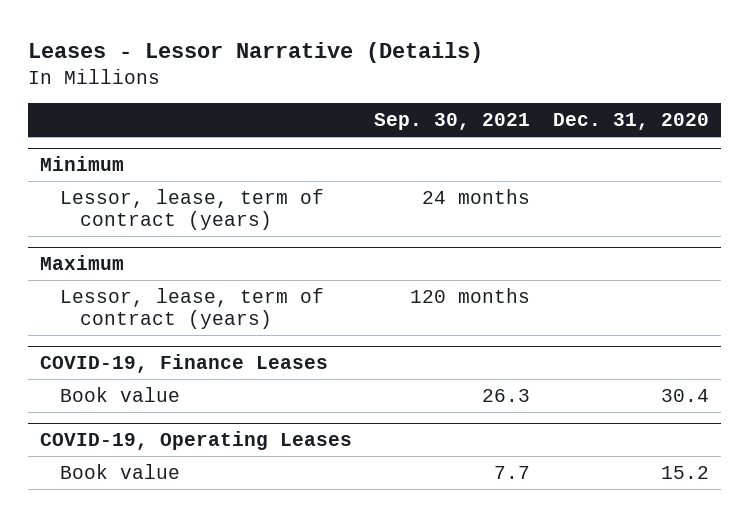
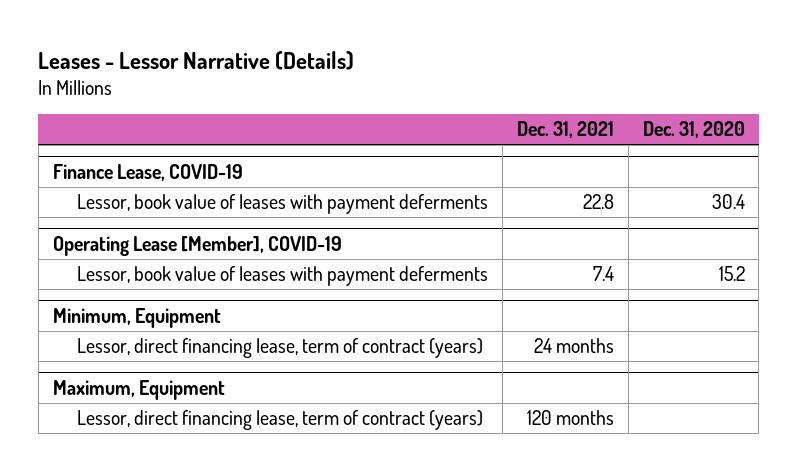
- | Sep. 30, 2021 | Dec. 31, 2020
+ | Dec. 31, 2021 | Dec. 31, 2020
- Minimum
- Lessor, lease, term of contract (years) | 24 months |
- Maximum
- Lessor, lease, term of contract (years) | 120 months |
- COVID-19, Finance Leases
- Book value | 26.3 | 30.4
- COVID-19, Operating Leases
- Book value | 7.7 | 15.2
+ Finance Lease, COVID-19
+ Lessor, book value of leases with payment deferments | 22.8 | 30.4
+ Operating Lease [Member], COVID-19
+ Lessor, book value of leases with payment deferments | 7.4 | 15.2
+ Minimum, Equipment
+ Lessor, direct financing lease, term of contract (years) | 24 months |
+ Maximum, Equipment
+ Lessor, direct financing lease, term of contract (years) | 120 months |

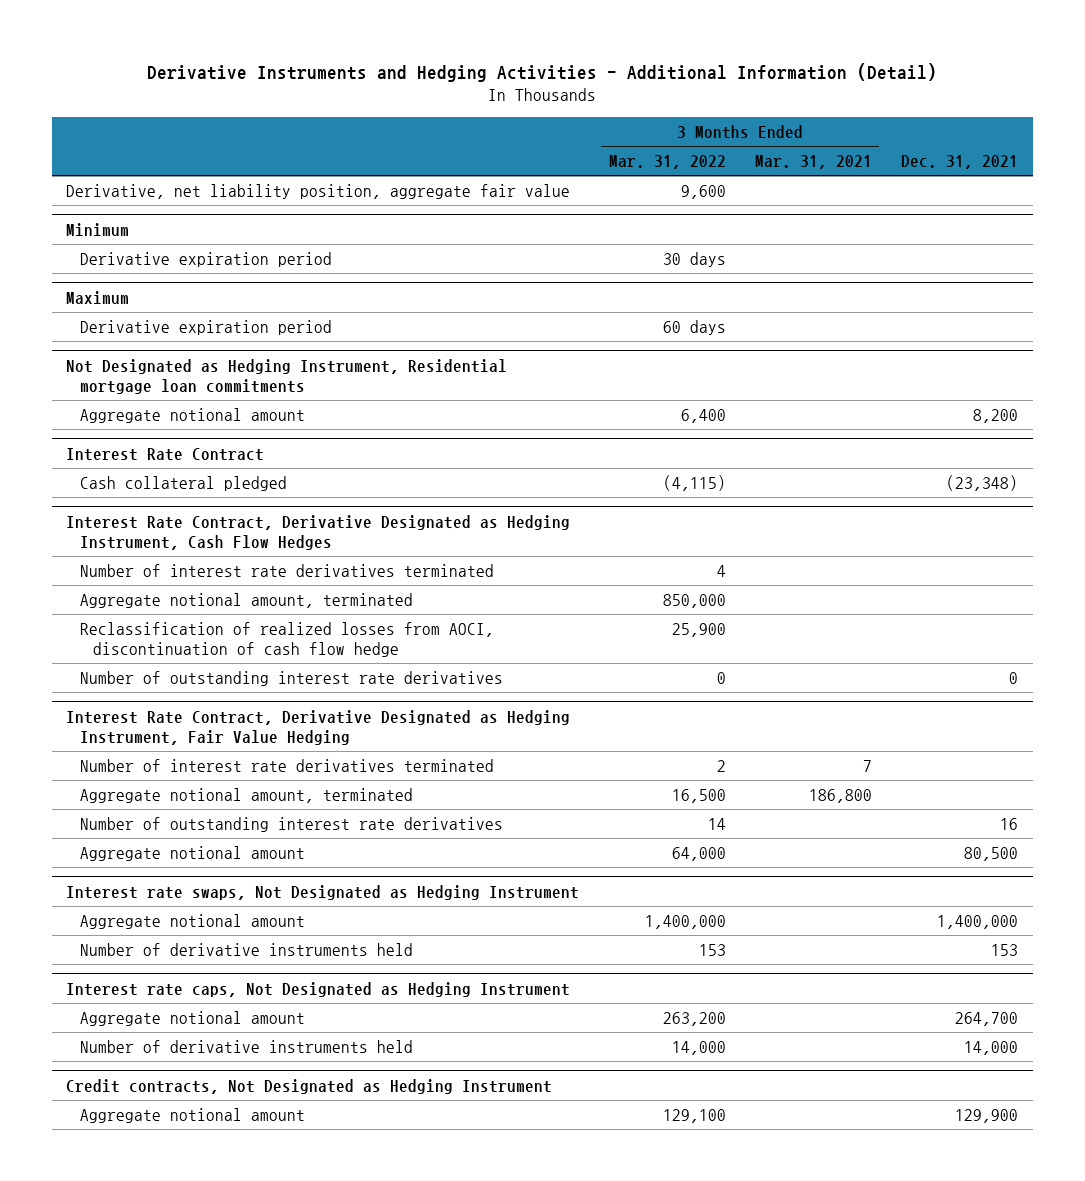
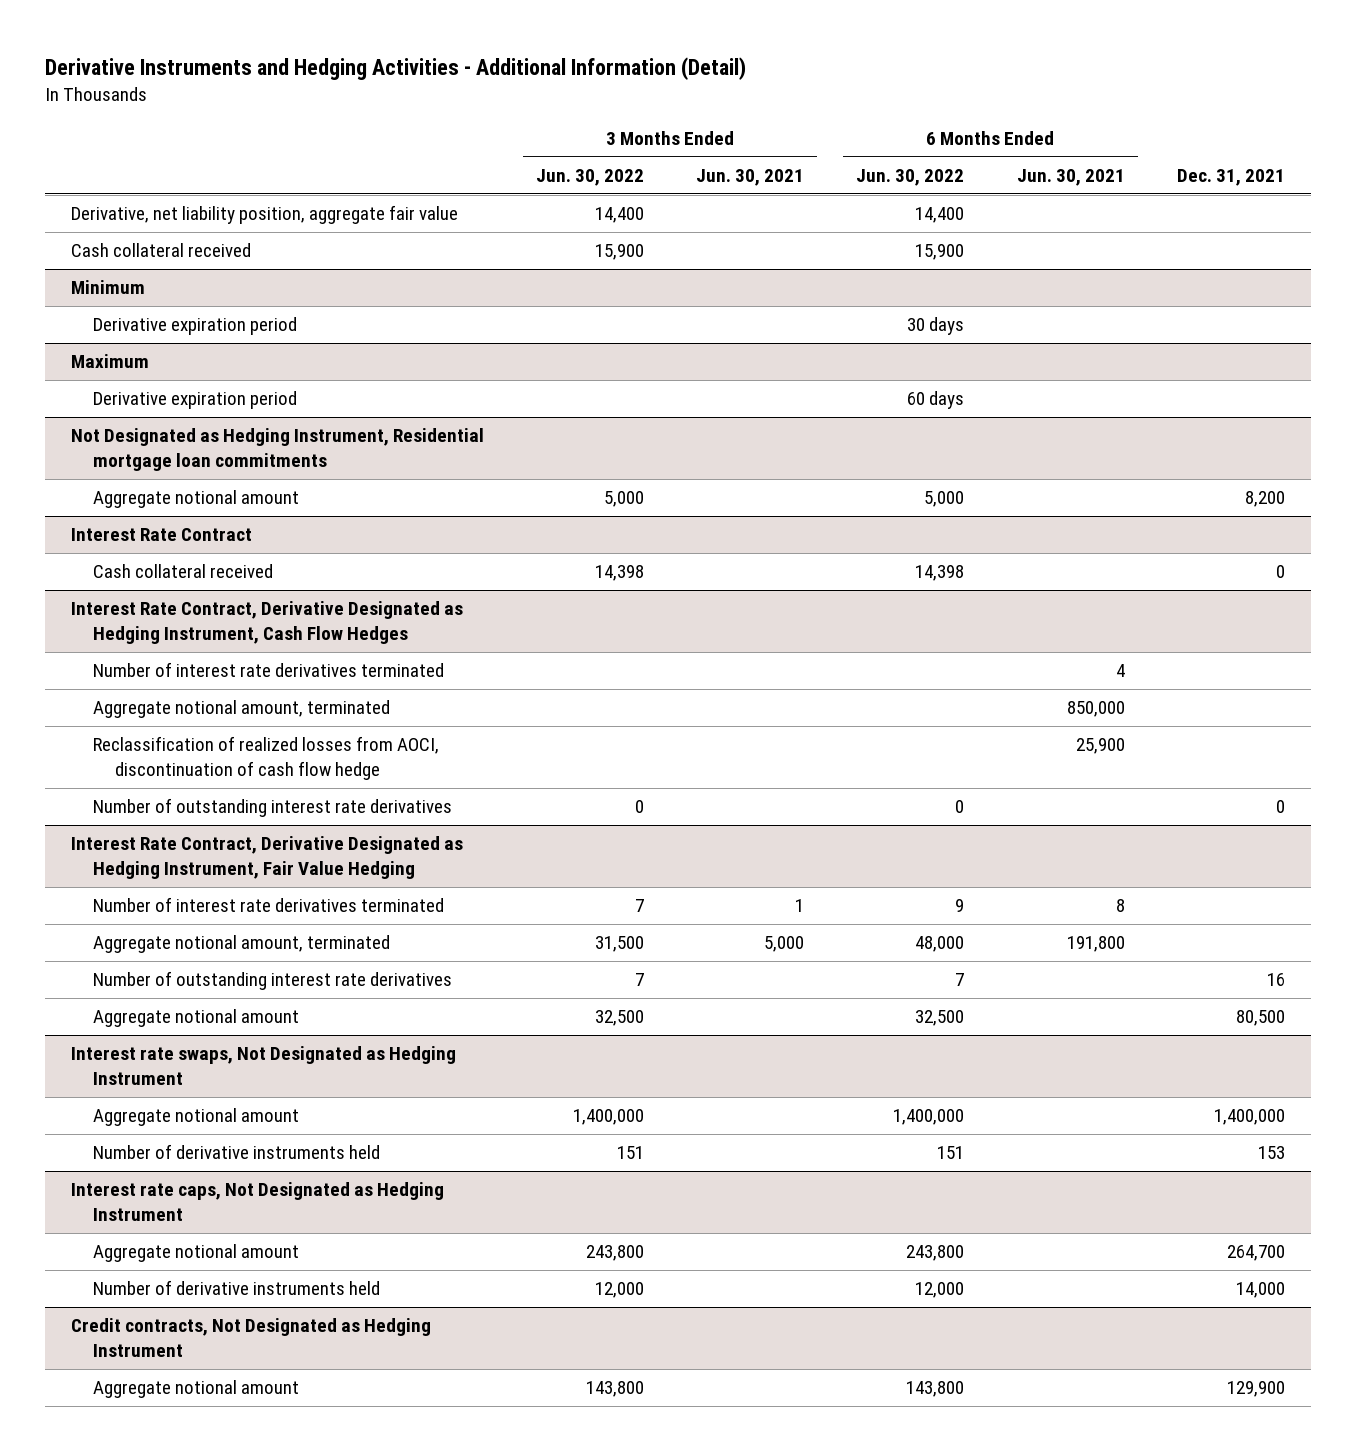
- | 3 Months Ended Mar. 31, 2022 | 3 Months Ended Mar. 31, 2021 | Dec. 31, 2021
+ | 3 Months Ended Jun. 30, 2022 | 3 Months Ended Jun. 30, 2021 | 6 Months Ended Jun. 30, 2022 | 6 Months Ended Jun. 30, 2021 | Dec. 31, 2021
+ Cash collateral received | 15,900 | | 15,900 | |
@ Interest Rate Contract
- Cash collateral pledged | (4,115) | | (23,348)
+ Cash collateral received | 14,398 | | 14,398 | | 0

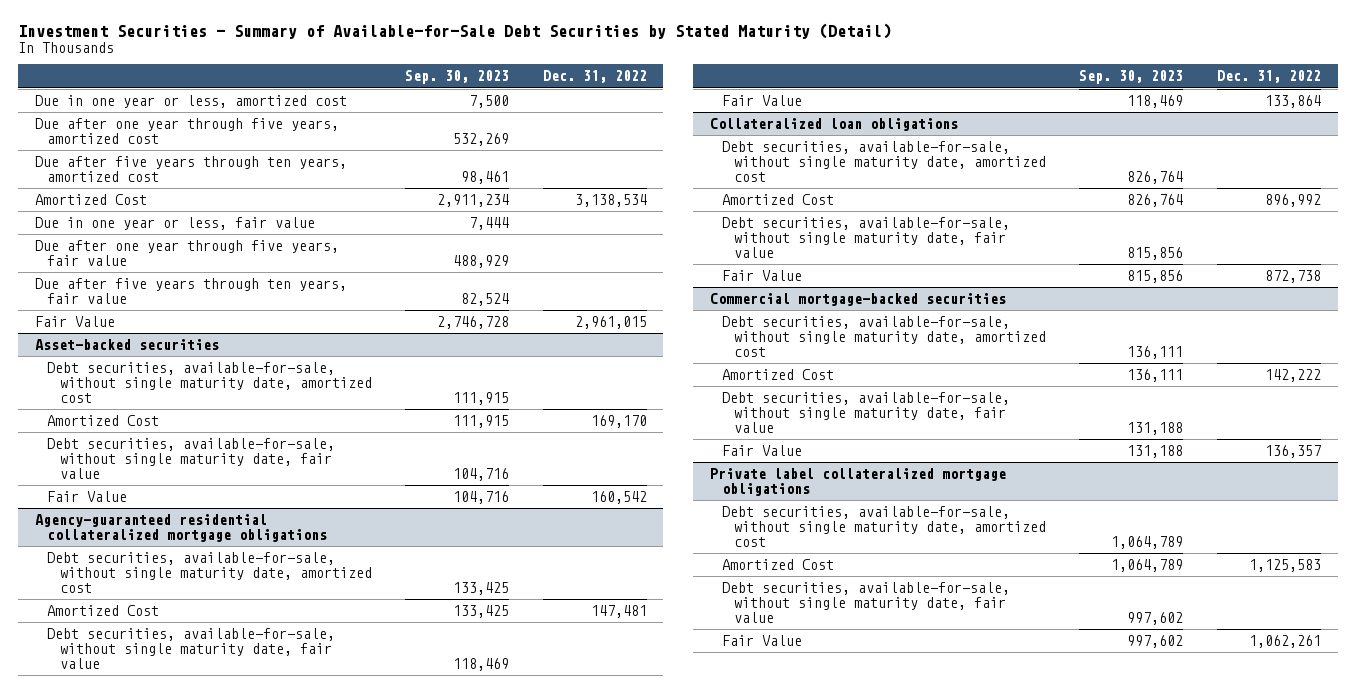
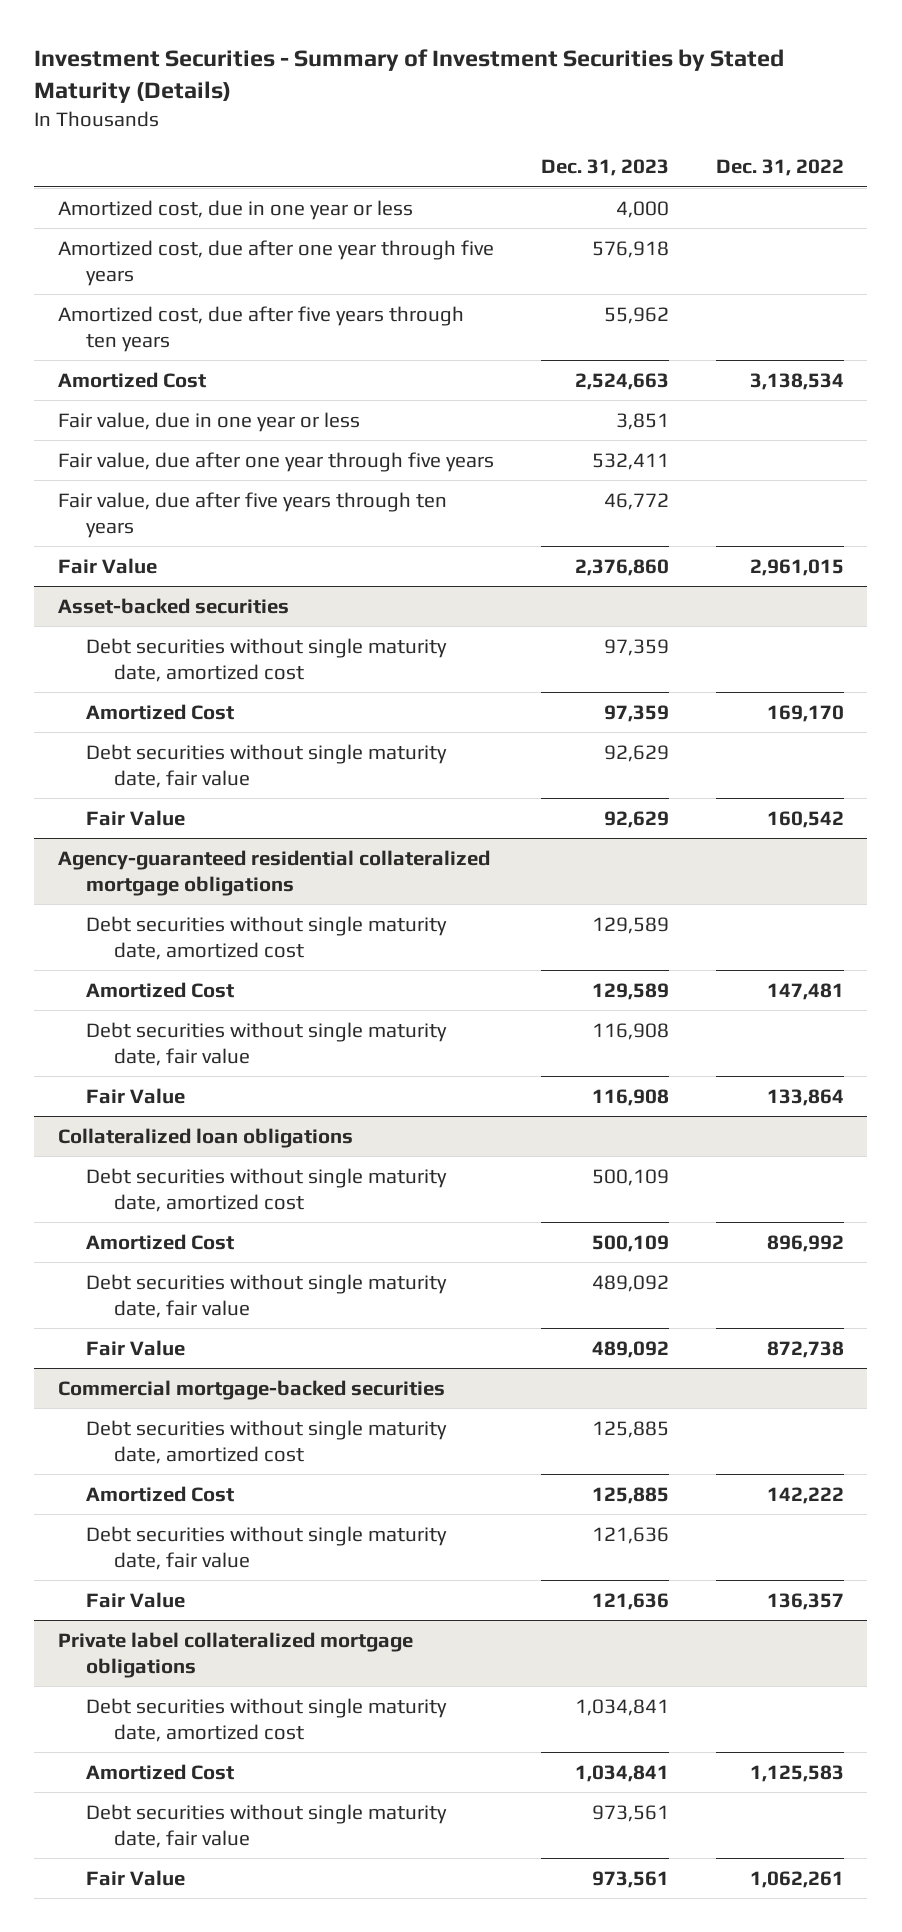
- Investment Securities - Summary of Available-for-Sale Debt Securities by Stated Maturity (Detail)
+ Investment Securities - Summary of Investment Securities by Stated Maturity (Details)
- | Sep. 30, 2023 | Dec. 31, 2022
+ | Dec. 31, 2023 | Dec. 31, 2022
- Due in one year or less, amortized cost | 7,500 |
- Due after one year through five years, amortized cost | 532,269 |
- Due after five years through ten years, amortized cost | 98,461 |
+ Amortized cost, due in one year or less | 4,000 |
+ Amortized cost, due after one year through five years | 576,918 |
+ Amortized cost, due after five years through ten years | 55,962 |
- Due in one year or less, fair value | 7,444 |
- Due after one year through five years, fair value | 488,929 |
- Due after five years through ten years, fair value | 82,524 |
+ Fair value, due in one year or less | 3,851 |
+ Fair value, due after one year through five years | 532,411 |
+ Fair value, due after five years through ten years | 46,772 |
@ Asset-backed securities
- Debt securities, available-for-sale, without single maturity date, amortized cost | 111,915 |
+ Debt securities without single maturity date, amortized cost | 97,359 |
- Debt securities, available-for-sale, without single maturity date, fair value | 104,716 |
+ Debt securities without single maturity date, fair value | 92,629 |
@ Agency-guaranteed residential collateralized mortgage obligations
- Debt securities, available-for-sale, without single maturity date, amortized cost | 133,425 |
+ Debt securities without single maturity date, amortized cost | 129,589 |
- Debt securities, available-for-sale, without single maturity date, fair value | 118,469 |
+ Debt securities without single maturity date, fair value | 116,908 |
@ Collateralized loan obligations
- Debt securities, available-for-sale, without single maturity date, amortized cost | 826,764 |
+ Debt securities without single maturity date, amortized cost | 500,109 |
- Debt securities, available-for-sale, without single maturity date, fair value | 815,856 |
+ Debt securities without single maturity date, fair value | 489,092 |
@ Commercial mortgage-backed securities
- Debt securities, available-for-sale, without single maturity date, amortized cost | 136,111 |
+ Debt securities without single maturity date, amortized cost | 125,885 |
- Debt securities, available-for-sale, without single maturity date, fair value | 131,188 |
+ Debt securities without single maturity date, fair value | 121,636 |
@ Private label collateralized mortgage obligations
- Debt securities, available-for-sale, without single maturity date, amortized cost | 1,064,789 |
+ Debt securities without single maturity date, amortized cost | 1,034,841 |
- Debt securities, available-for-sale, without single maturity date, fair value | 997,602 |
+ Debt securities without single maturity date, fair value | 973,561 |

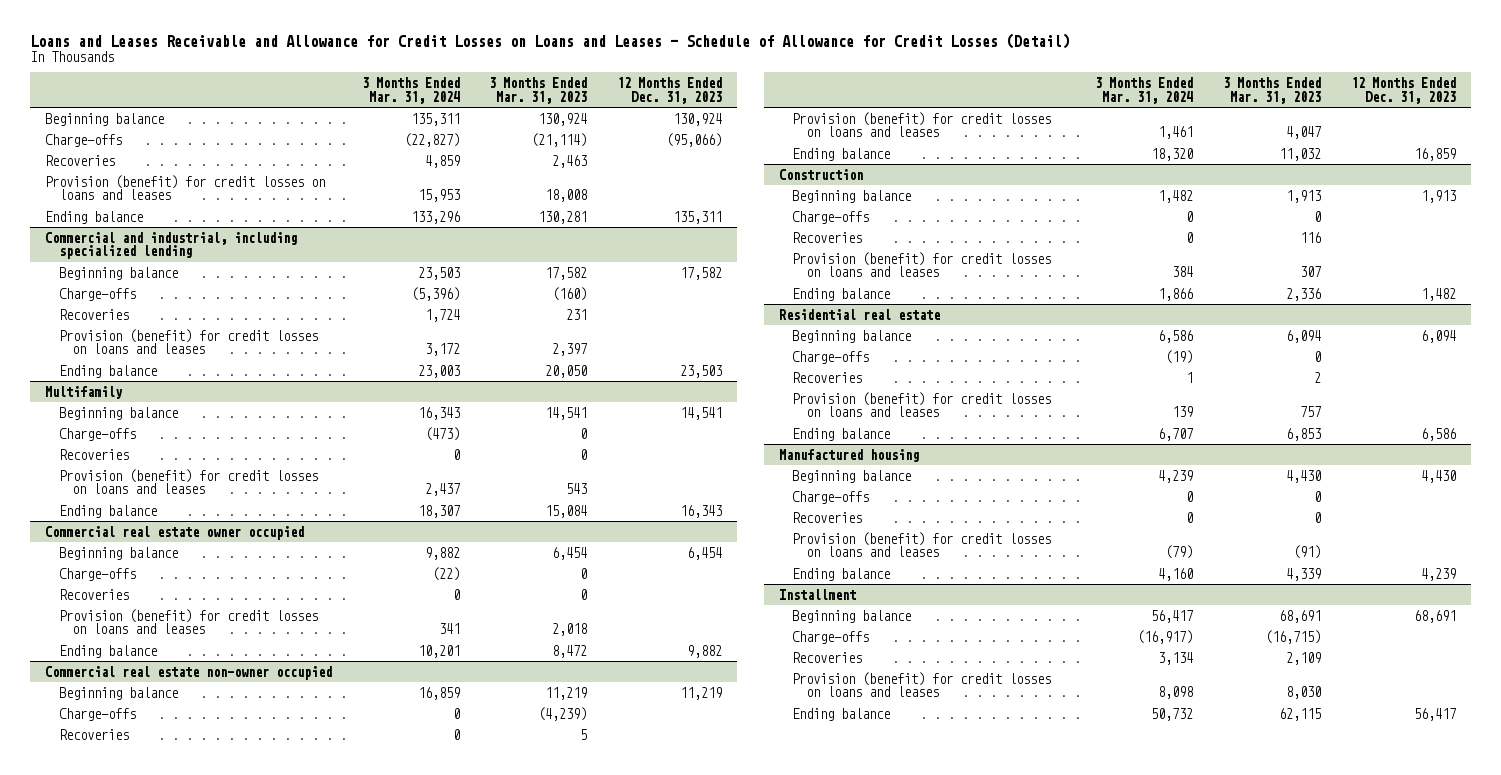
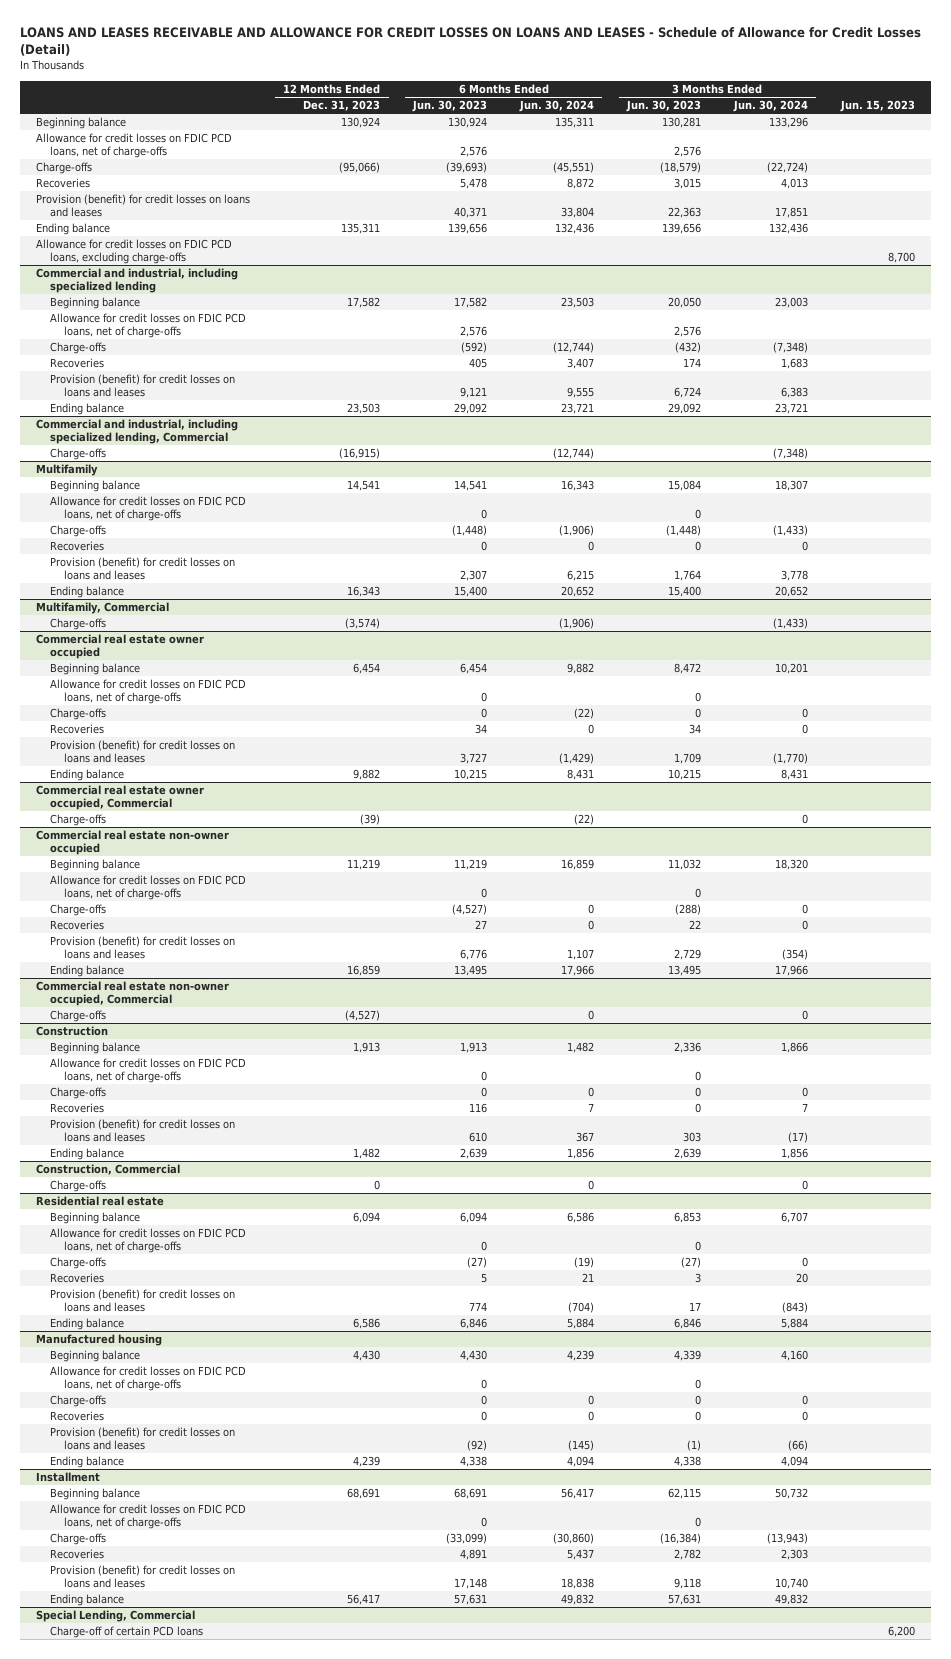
- Loans and Leases Receivable and Allowance for Credit Losses on Loans and Leases - Schedule of Allowance for Credit Losses (Detail)
+ LOANS AND LEASES RECEIVABLE AND ALLOWANCE FOR CREDIT LOSSES ON LOANS AND LEASES - Schedule of Allowance for Credit Losses (Detail)
- | 3 Months Ended Mar. 31, 2024 | 3 Months Ended Mar. 31, 2023 | 12 Months Ended Dec. 31, 2023
+ | 12 Months Ended Dec. 31, 2023 | 6 Months Ended Jun. 30, 2023 | 6 Months Ended Jun. 30, 2024 | 3 Months Ended Jun. 30, 2023 | 3 Months Ended Jun. 30, 2024 | Jun. 15, 2023
+ Allowance for credit losses on FDIC PCD loans, net of charge-offs | | 2,576 | | 2,576 | |
+ Allowance for credit losses on FDIC PCD loans, excluding charge-offs | | | | | | 8,700
@ Commercial and industrial, including specialized lending
+ Allowance for credit losses on FDIC PCD loans, net of charge-offs | | 2,576 | | 2,576 | |
+ Commercial and industrial, including specialized lending, Commercial
+ Charge-offs | (16,915) | | (12,744) | | (7,348) |
@ Multifamily
+ Allowance for credit losses on FDIC PCD loans, net of charge-offs | | 0 | | 0 | |
+ Multifamily, Commercial
+ Charge-offs | (3,574) | | (1,906) | | (1,433) |
@ Commercial real estate owner occupied
+ Allowance for credit losses on FDIC PCD loans, net of charge-offs | | 0 | | 0 | |
+ Commercial real estate owner occupied, Commercial
+ Charge-offs | (39) | | (22) | | 0 |
@ Commercial real estate non-owner occupied
+ Allowance for credit losses on FDIC PCD loans, net of charge-offs | | 0 | | 0 | |
+ Commercial real estate non-owner occupied, Commercial
+ Charge-offs | (4,527) | | 0 | | 0 |
@ Construction
+ Allowance for credit losses on FDIC PCD loans, net of charge-offs | | 0 | | 0 | |
+ Construction, Commercial
+ Charge-offs | 0 | | 0 | | 0 |
@ Residential real estate
+ Allowance for credit losses on FDIC PCD loans, net of charge-offs | | 0 | | 0 | |
@ Manufactured housing
+ Allowance for credit losses on FDIC PCD loans, net of charge-offs | | 0 | | 0 | |
@ Installment
+ Allowance for credit losses on FDIC PCD loans, net of charge-offs | | 0 | | 0 | |
+ Special Lending, Commercial
+ Charge-off of certain PCD loans | | | | | | 6,200

